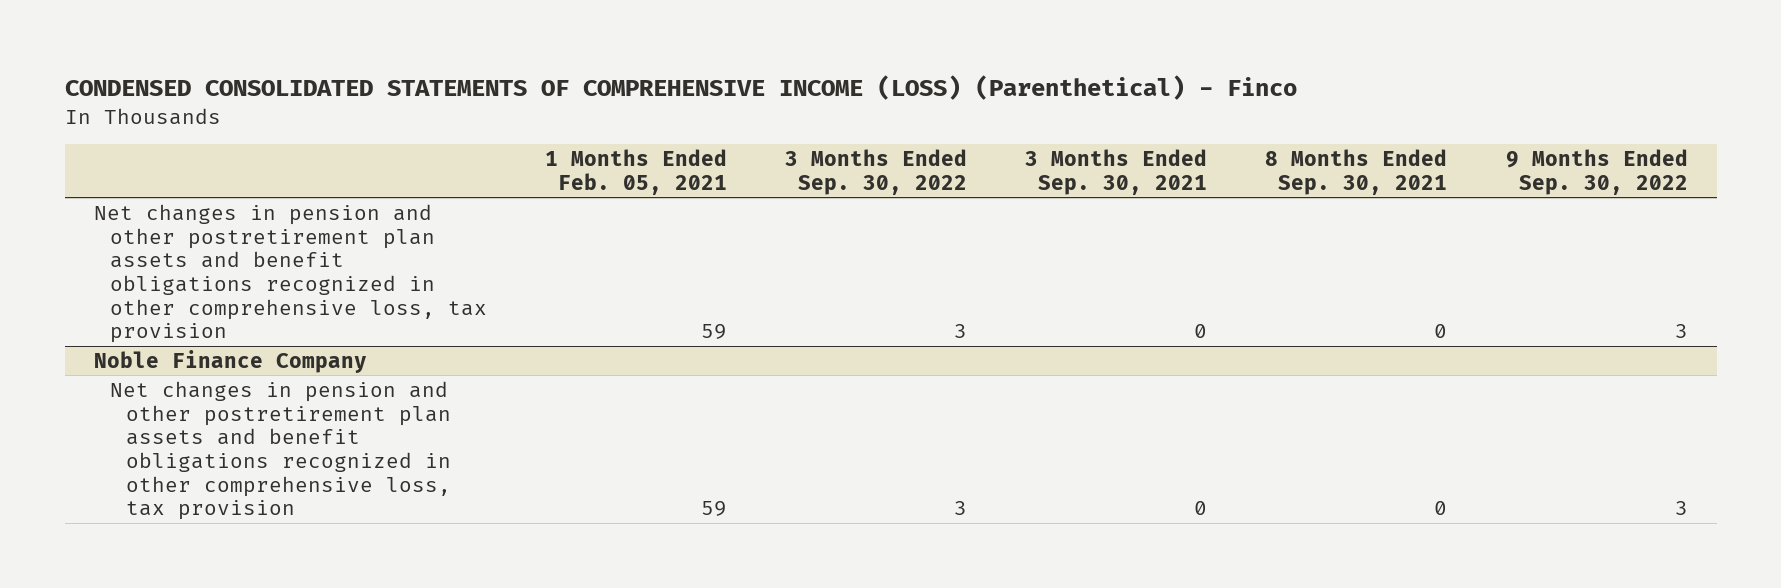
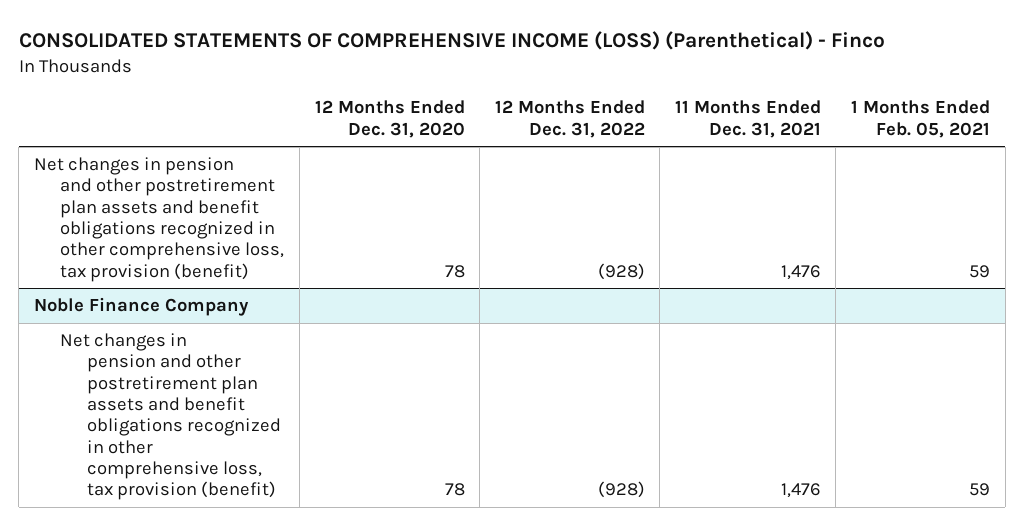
- CONDENSED CONSOLIDATED STATEMENTS OF COMPREHENSIVE INCOME (LOSS) (Parenthetical) - Finco
+ CONSOLIDATED STATEMENTS OF COMPREHENSIVE INCOME (LOSS) (Parenthetical) - Finco
- | 1 Months Ended Feb. 05, 2021 | 3 Months Ended Sep. 30, 2022 | 3 Months Ended Sep. 30, 2021 | 8 Months Ended Sep. 30, 2021 | 9 Months Ended Sep. 30, 2022
+ | 12 Months Ended Dec. 31, 2020 | 12 Months Ended Dec. 31, 2022 | 11 Months Ended Dec. 31, 2021 | 1 Months Ended Feb. 05, 2021
- Net changes in pension and other postretirement plan assets and benefit obligations recognized in other comprehensive loss, tax provision | 59 | 3 | 0 | 0 | 3
+ Net changes in pension and other postretirement plan assets and benefit obligations recognized in other comprehensive loss, tax provision (benefit) | 78 | (928) | 1,476 | 59
@ Noble Finance Company
- Net changes in pension and other postretirement plan assets and benefit obligations recognized in other comprehensive loss, tax provision | 59 | 3 | 0 | 0 | 3
+ Net changes in pension and other postretirement plan assets and benefit obligations recognized in other comprehensive loss, tax provision (benefit) | 78 | (928) | 1,476 | 59

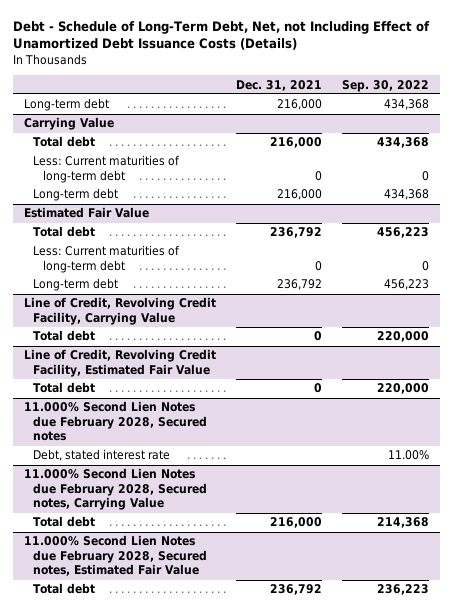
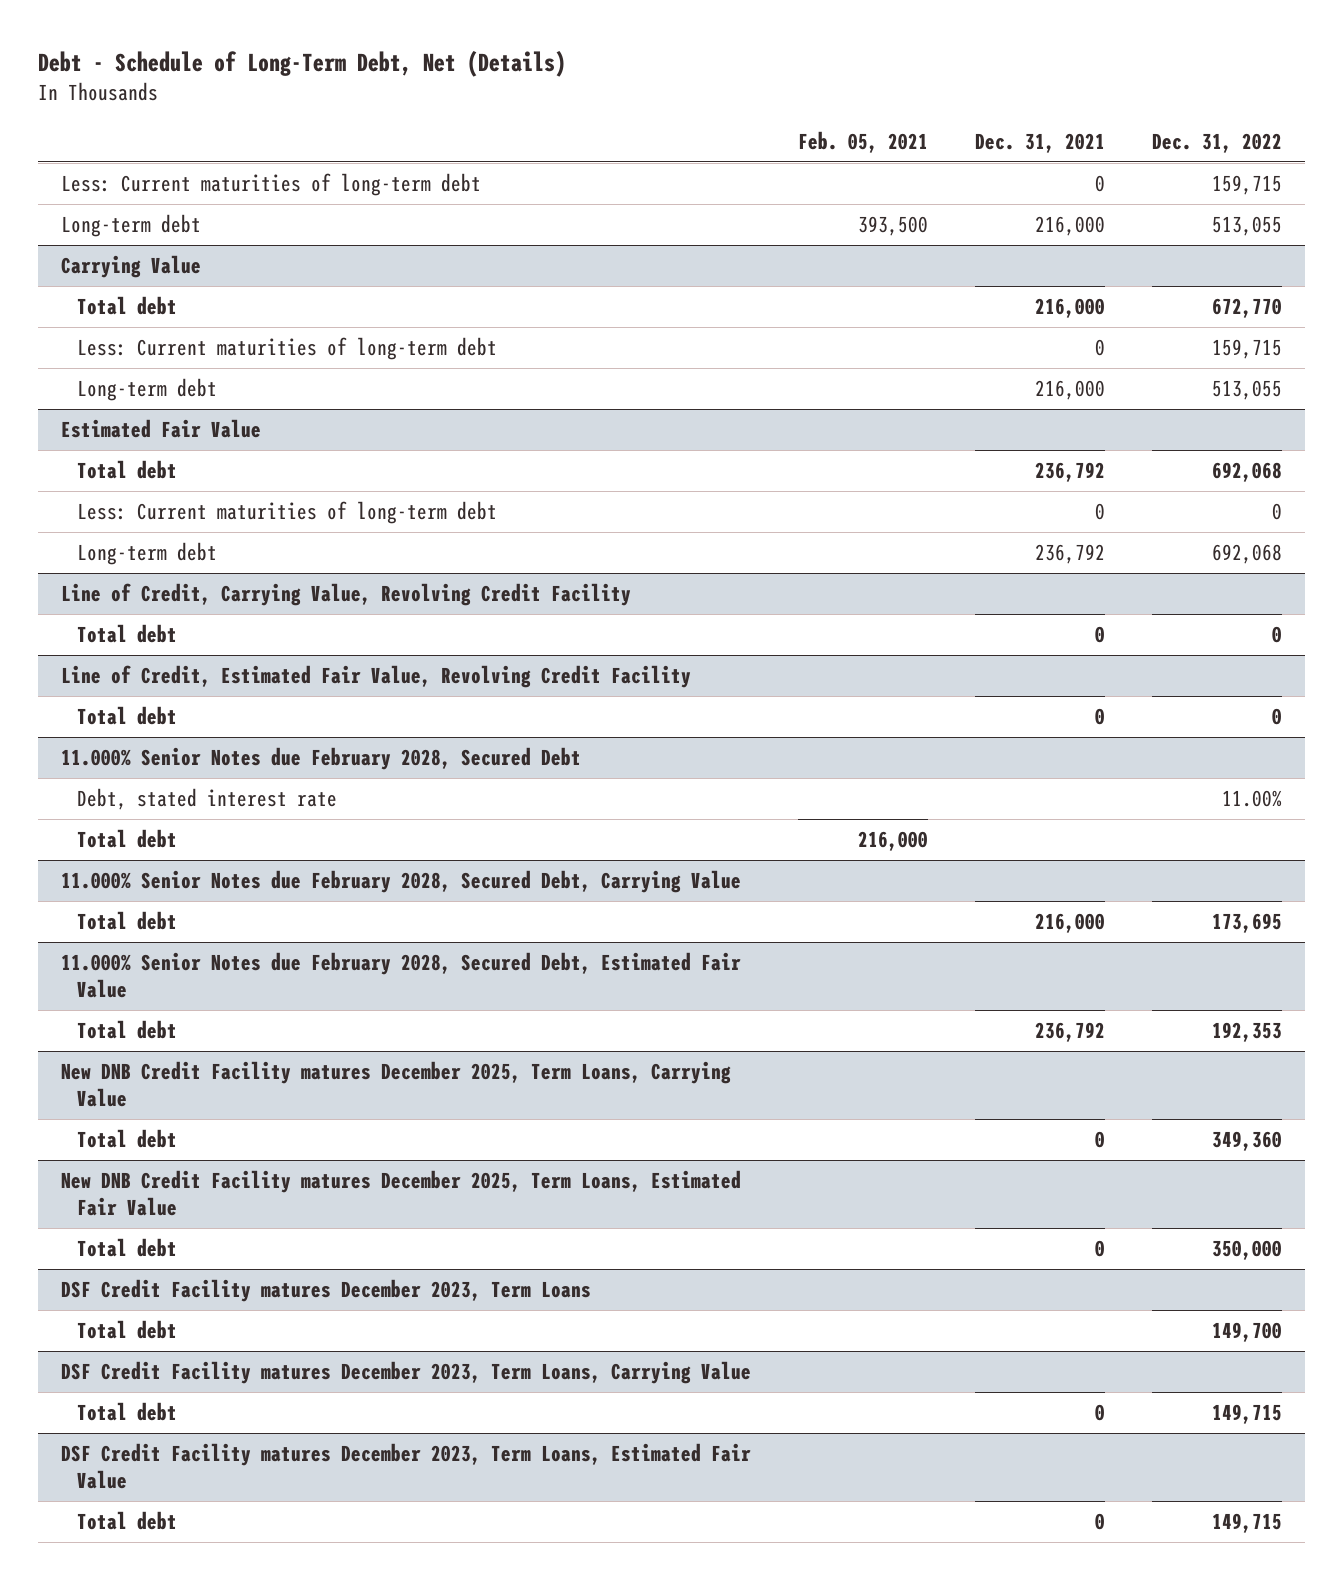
- Debt - Schedule of Long-Term Debt, Net, not Including Effect of Unamortized Debt Issuance Costs (Details)
+ Debt - Schedule of Long-Term Debt, Net (Details)
- | Dec. 31, 2021 | Sep. 30, 2022
+ | Feb. 05, 2021 | Dec. 31, 2021 | Dec. 31, 2022
+ Less: Current maturities of long-term debt | | 0 | 159,715
- Line of Credit, Revolving Credit Facility, Carrying Value
+ Line of Credit, Carrying Value, Revolving Credit Facility
- Line of Credit, Revolving Credit Facility, Estimated Fair Value
+ Line of Credit, Estimated Fair Value, Revolving Credit Facility
- 11.000% Second Lien Notes due February 2028, Secured notes
+ 11.000% Senior Notes due February 2028, Secured Debt
- 11.000% Second Lien Notes due February 2028, Secured notes, Carrying Value
+ Total debt | 216,000 | |
+ 11.000% Senior Notes due February 2028, Secured Debt, Carrying Value
- 11.000% Second Lien Notes due February 2028, Secured notes, Estimated Fair Value
+ 11.000% Senior Notes due February 2028, Secured Debt, Estimated Fair Value
+ New DNB Credit Facility matures December 2025, Term Loans, Carrying Value
+ Total debt | | 0 | 349,360
+ New DNB Credit Facility matures December 2025, Term Loans, Estimated Fair Value
+ Total debt | | 0 | 350,000
+ DSF Credit Facility matures December 2023, Term Loans
+ Total debt | | | 149,700
+ DSF Credit Facility matures December 2023, Term Loans, Carrying Value
+ Total debt | | 0 | 149,715
+ DSF Credit Facility matures December 2023, Term Loans, Estimated Fair Value
+ Total debt | | 0 | 149,715

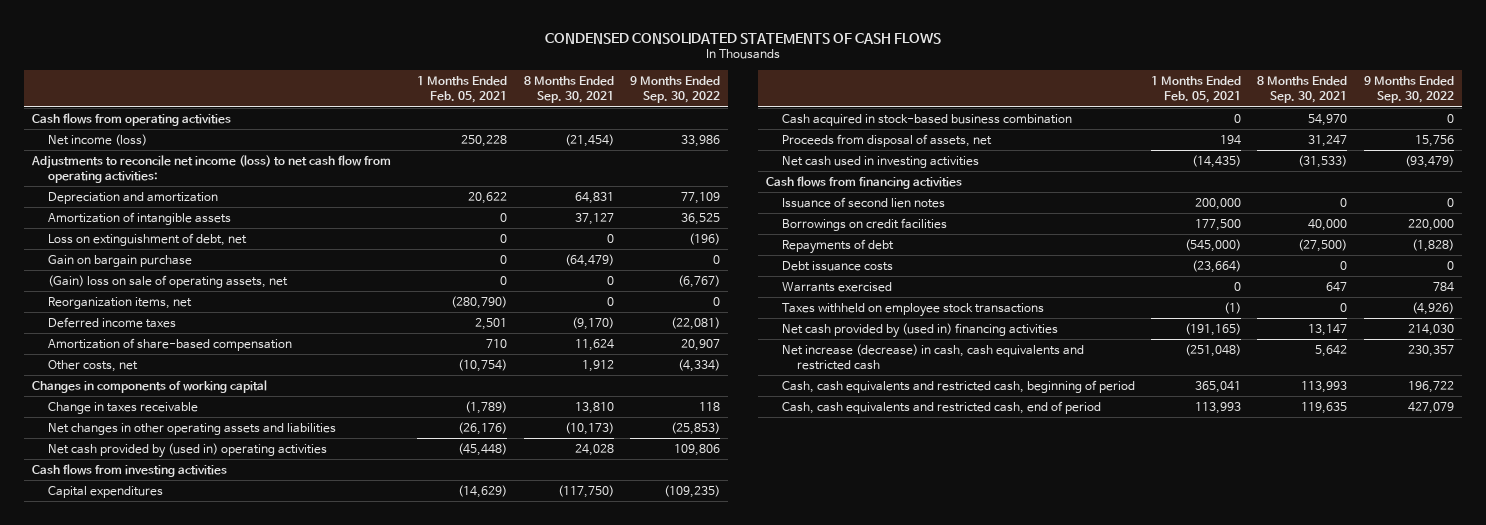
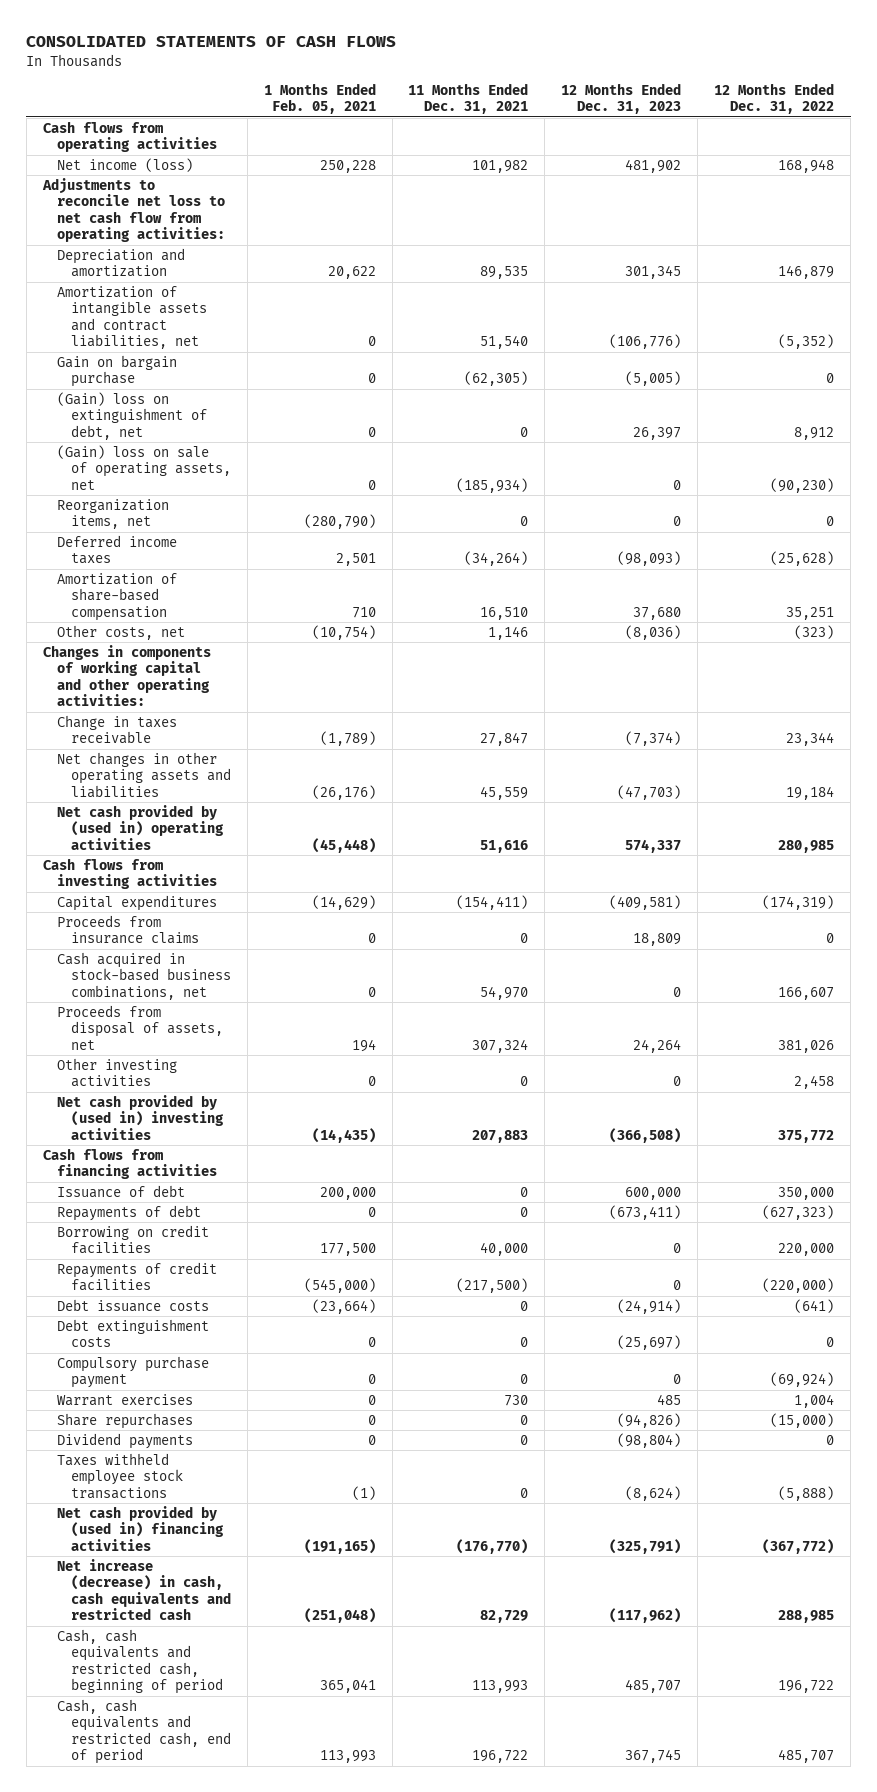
- CONDENSED CONSOLIDATED STATEMENTS OF CASH FLOWS
+ CONSOLIDATED STATEMENTS OF CASH FLOWS
- | 1 Months Ended Feb. 05, 2021 | 8 Months Ended Sep. 30, 2021 | 9 Months Ended Sep. 30, 2022
+ | 1 Months Ended Feb. 05, 2021 | 11 Months Ended Dec. 31, 2021 | 12 Months Ended Dec. 31, 2023 | 12 Months Ended Dec. 31, 2022
- Adjustments to reconcile net income (loss) to net cash flow from operating activities:
+ Adjustments to reconcile net loss to net cash flow from operating activities:
- Amortization of intangible assets | 0 | 37,127 | 36,525
- Loss on extinguishment of debt, net | 0 | 0 | (196)
+ Amortization of intangible assets and contract liabilities, net | 0 | 51,540 | (106,776) | (5,352)
+ (Gain) loss on extinguishment of debt, net | 0 | 0 | 26,397 | 8,912
- Changes in components of working capital
+ Changes in components of working capital and other operating activities:
- Cash acquired in stock-based business combination | 0 | 54,970 | 0
+ Proceeds from insurance claims | 0 | 0 | 18,809 | 0
+ Cash acquired in stock-based business combinations, net | 0 | 54,970 | 0 | 166,607
- Net cash used in investing activities | (14,435) | (31,533) | (93,479)
+ Other investing activities | 0 | 0 | 0 | 2,458
+ Net cash provided by (used in) investing activities | (14,435) | 207,883 | (366,508) | 375,772
- Issuance of second lien notes | 200,000 | 0 | 0
- Borrowings on credit facilities | 177,500 | 40,000 | 220,000
- Repayments of debt | (545,000) | (27,500) | (1,828)
+ Issuance of debt | 200,000 | 0 | 600,000 | 350,000
+ Repayments of debt | 0 | 0 | (673,411) | (627,323)
+ Borrowing on credit facilities | 177,500 | 40,000 | 0 | 220,000
+ Repayments of credit facilities | (545,000) | (217,500) | 0 | (220,000)
- Warrants exercised | 0 | 647 | 784
- Taxes withheld on employee stock transactions | (1) | 0 | (4,926)
+ Debt extinguishment costs | 0 | 0 | (25,697) | 0
+ Compulsory purchase payment | 0 | 0 | 0 | (69,924)
+ Warrant exercises | 0 | 730 | 485 | 1,004
+ Share repurchases | 0 | 0 | (94,826) | (15,000)
+ Dividend payments | 0 | 0 | (98,804) | 0
+ Taxes withheld employee stock transactions | (1) | 0 | (8,624) | (5,888)

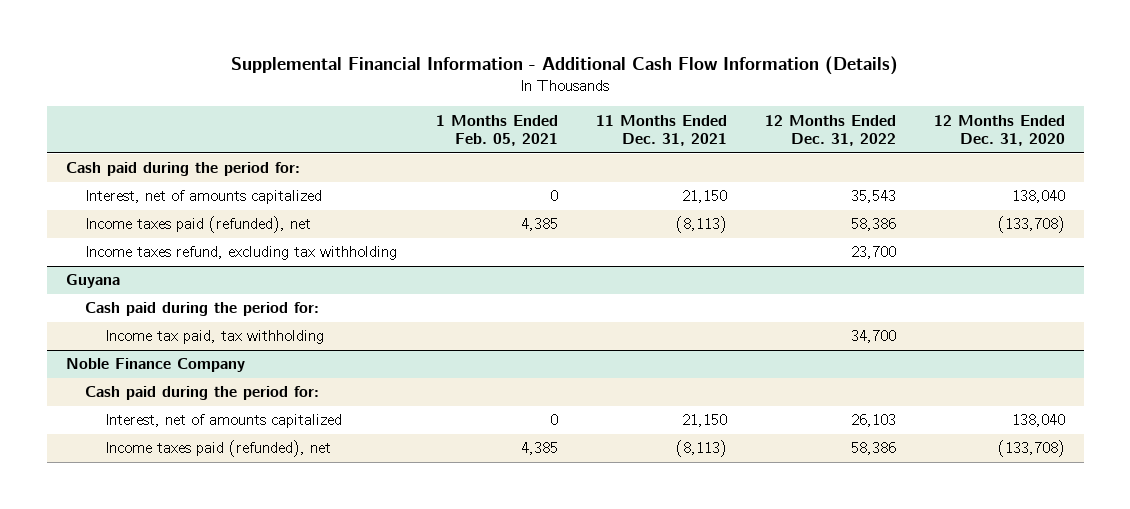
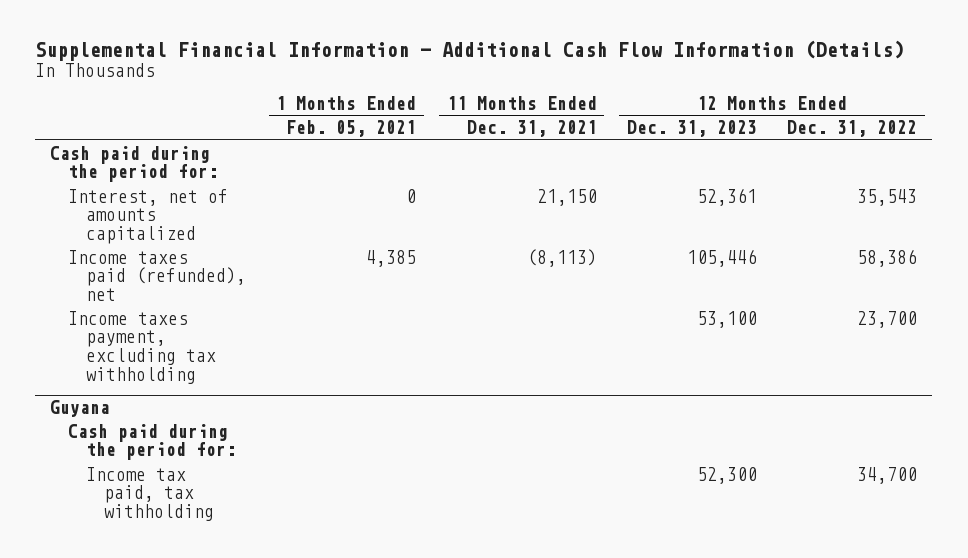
- | 1 Months Ended Feb. 05, 2021 | 11 Months Ended Dec. 31, 2021 | 12 Months Ended Dec. 31, 2022 | 12 Months Ended Dec. 31, 2020
+ | 1 Months Ended Feb. 05, 2021 | 11 Months Ended Dec. 31, 2021 | 12 Months Ended Dec. 31, 2023 | 12 Months Ended Dec. 31, 2022
- Income taxes refund, excluding tax withholding | | | 23,700 |
+ Income taxes payment, excluding tax withholding | | | 53,100 | 23,700
- Noble Finance Company
- Cash paid during the period for:
- Interest, net of amounts capitalized | 0 | 21,150 | 26,103 | 138,040
- Income taxes paid (refunded), net | 4,385 | (8,113) | 58,386 | (133,708)

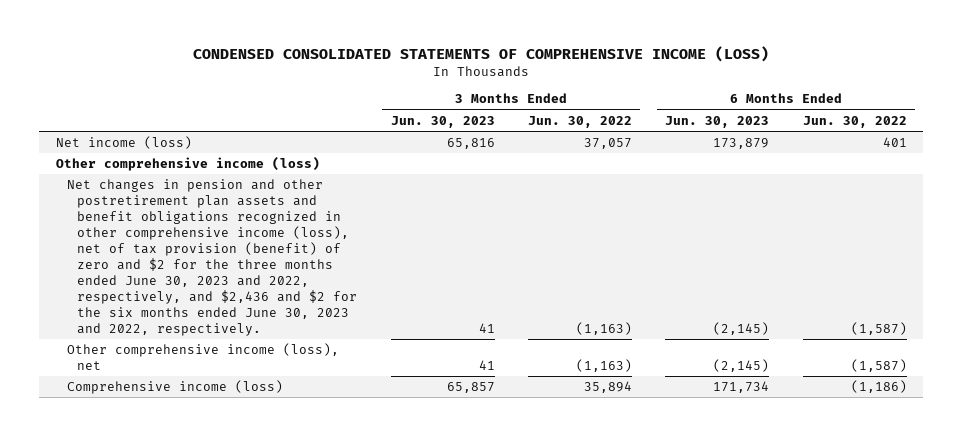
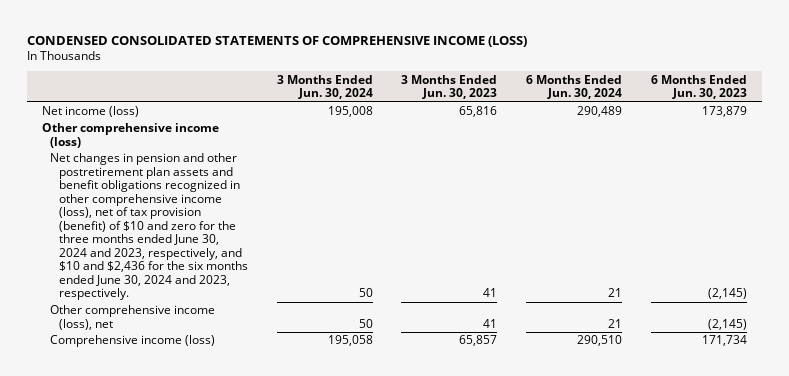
- | 3 Months Ended Jun. 30, 2023 | 3 Months Ended Jun. 30, 2022 | 6 Months Ended Jun. 30, 2023 | 6 Months Ended Jun. 30, 2022
+ | 3 Months Ended Jun. 30, 2024 | 3 Months Ended Jun. 30, 2023 | 6 Months Ended Jun. 30, 2024 | 6 Months Ended Jun. 30, 2023
- Net changes in pension and other postretirement plan assets and benefit obligations recognized in other comprehensive income (loss), net of tax provision (benefit) of zero and $2 for the three months ended June 30, 2023 and 2022, respectively, and $2,436 and $2 for the six months ended June 30, 2023 and 2022, respectively. | 41 | (1,163) | (2,145) | (1,587)
+ Net changes in pension and other postretirement plan assets and benefit obligations recognized in other comprehensive income (loss), net of tax provision (benefit) of $10 and zero for the three months ended June 30, 2024 and 2023, respectively, and $10 and $2,436 for the six months ended June 30, 2024 and 2023, respectively. | 50 | 41 | 21 | (2,145)

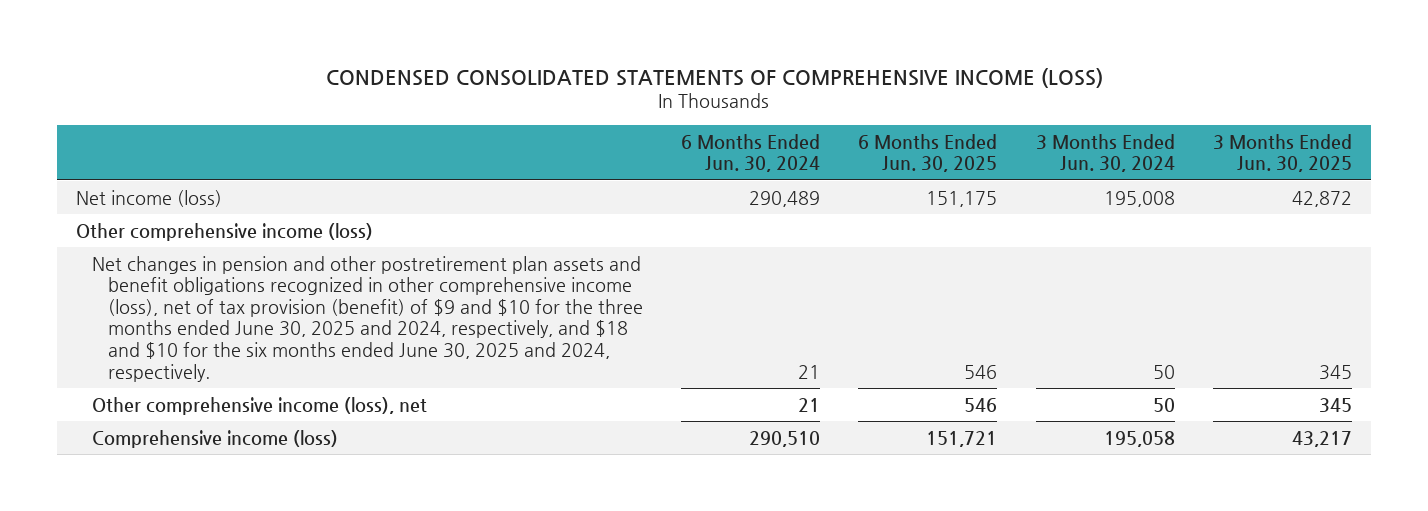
- | 3 Months Ended Jun. 30, 2024 | 3 Months Ended Jun. 30, 2023 | 6 Months Ended Jun. 30, 2024 | 6 Months Ended Jun. 30, 2023
+ | 6 Months Ended Jun. 30, 2024 | 6 Months Ended Jun. 30, 2025 | 3 Months Ended Jun. 30, 2024 | 3 Months Ended Jun. 30, 2025
- Net changes in pension and other postretirement plan assets and benefit obligations recognized in other comprehensive income (loss), net of tax provision (benefit) of $10 and zero for the three months ended June 30, 2024 and 2023, respectively, and $10 and $2,436 for the six months ended June 30, 2024 and 2023, respectively. | 50 | 41 | 21 | (2,145)
+ Net changes in pension and other postretirement plan assets and benefit obligations recognized in other comprehensive income (loss), net of tax provision (benefit) of $9 and $10 for the three months ended June 30, 2025 and 2024, respectively, and $18 and $10 for the six months ended June 30, 2025 and 2024, respectively. | 21 | 546 | 50 | 345

